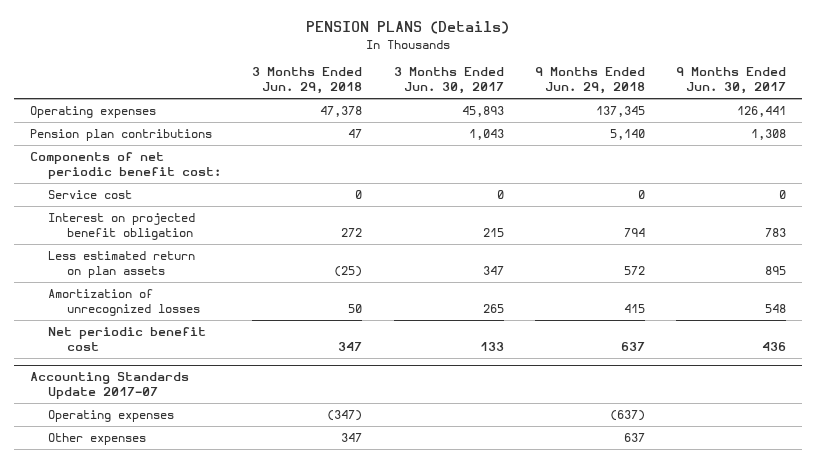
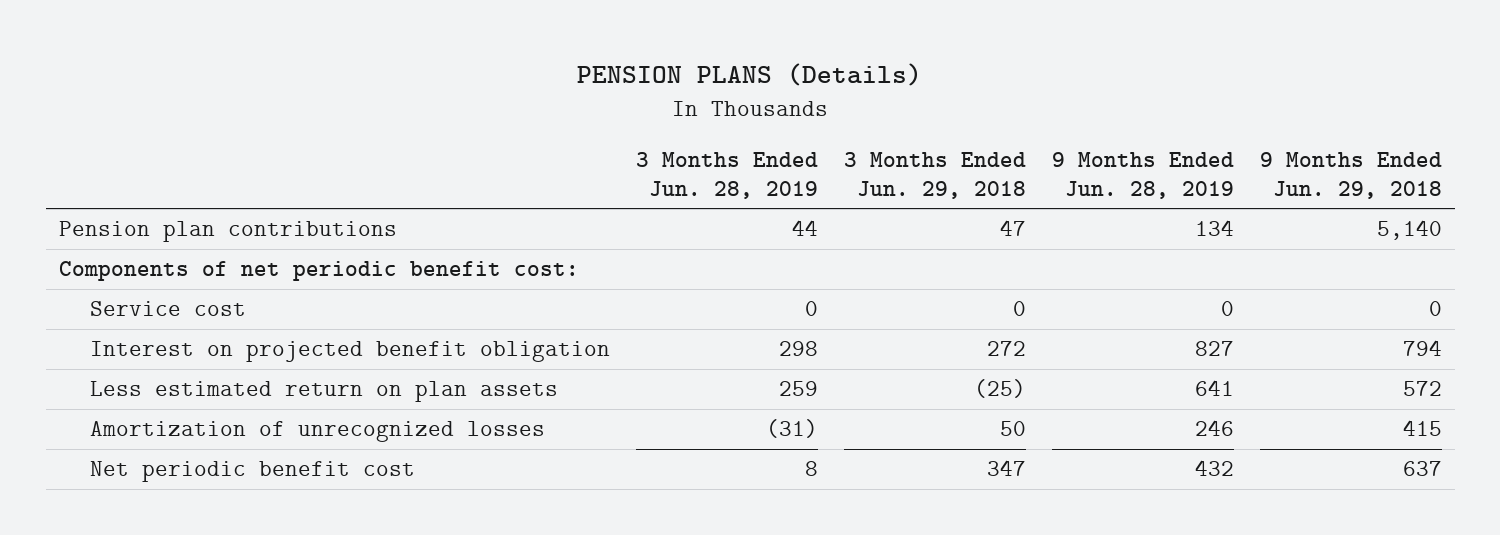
- | 3 Months Ended Jun. 29, 2018 | 3 Months Ended Jun. 30, 2017 | 9 Months Ended Jun. 29, 2018 | 9 Months Ended Jun. 30, 2017
+ | 3 Months Ended Jun. 28, 2019 | 3 Months Ended Jun. 29, 2018 | 9 Months Ended Jun. 28, 2019 | 9 Months Ended Jun. 29, 2018
- Operating expenses | 47,378 | 45,893 | 137,345 | 126,441
- Accounting Standards Update 2017-07
- Operating expenses | (347) | | (637) |
- Other expenses | 347 | | 637 |

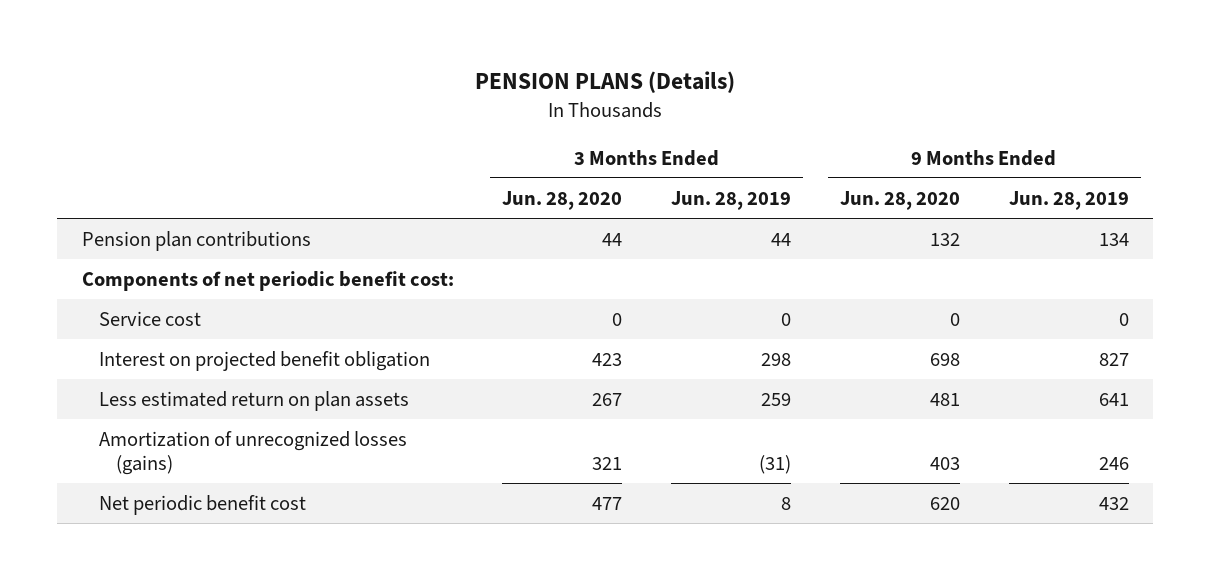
- | 3 Months Ended Jun. 28, 2019 | 3 Months Ended Jun. 29, 2018 | 9 Months Ended Jun. 28, 2019 | 9 Months Ended Jun. 29, 2018
+ | 3 Months Ended Jun. 28, 2020 | 3 Months Ended Jun. 28, 2019 | 9 Months Ended Jun. 28, 2020 | 9 Months Ended Jun. 28, 2019
- Amortization of unrecognized losses | (31) | 50 | 246 | 415
+ Amortization of unrecognized losses (gains) | 321 | (31) | 403 | 246

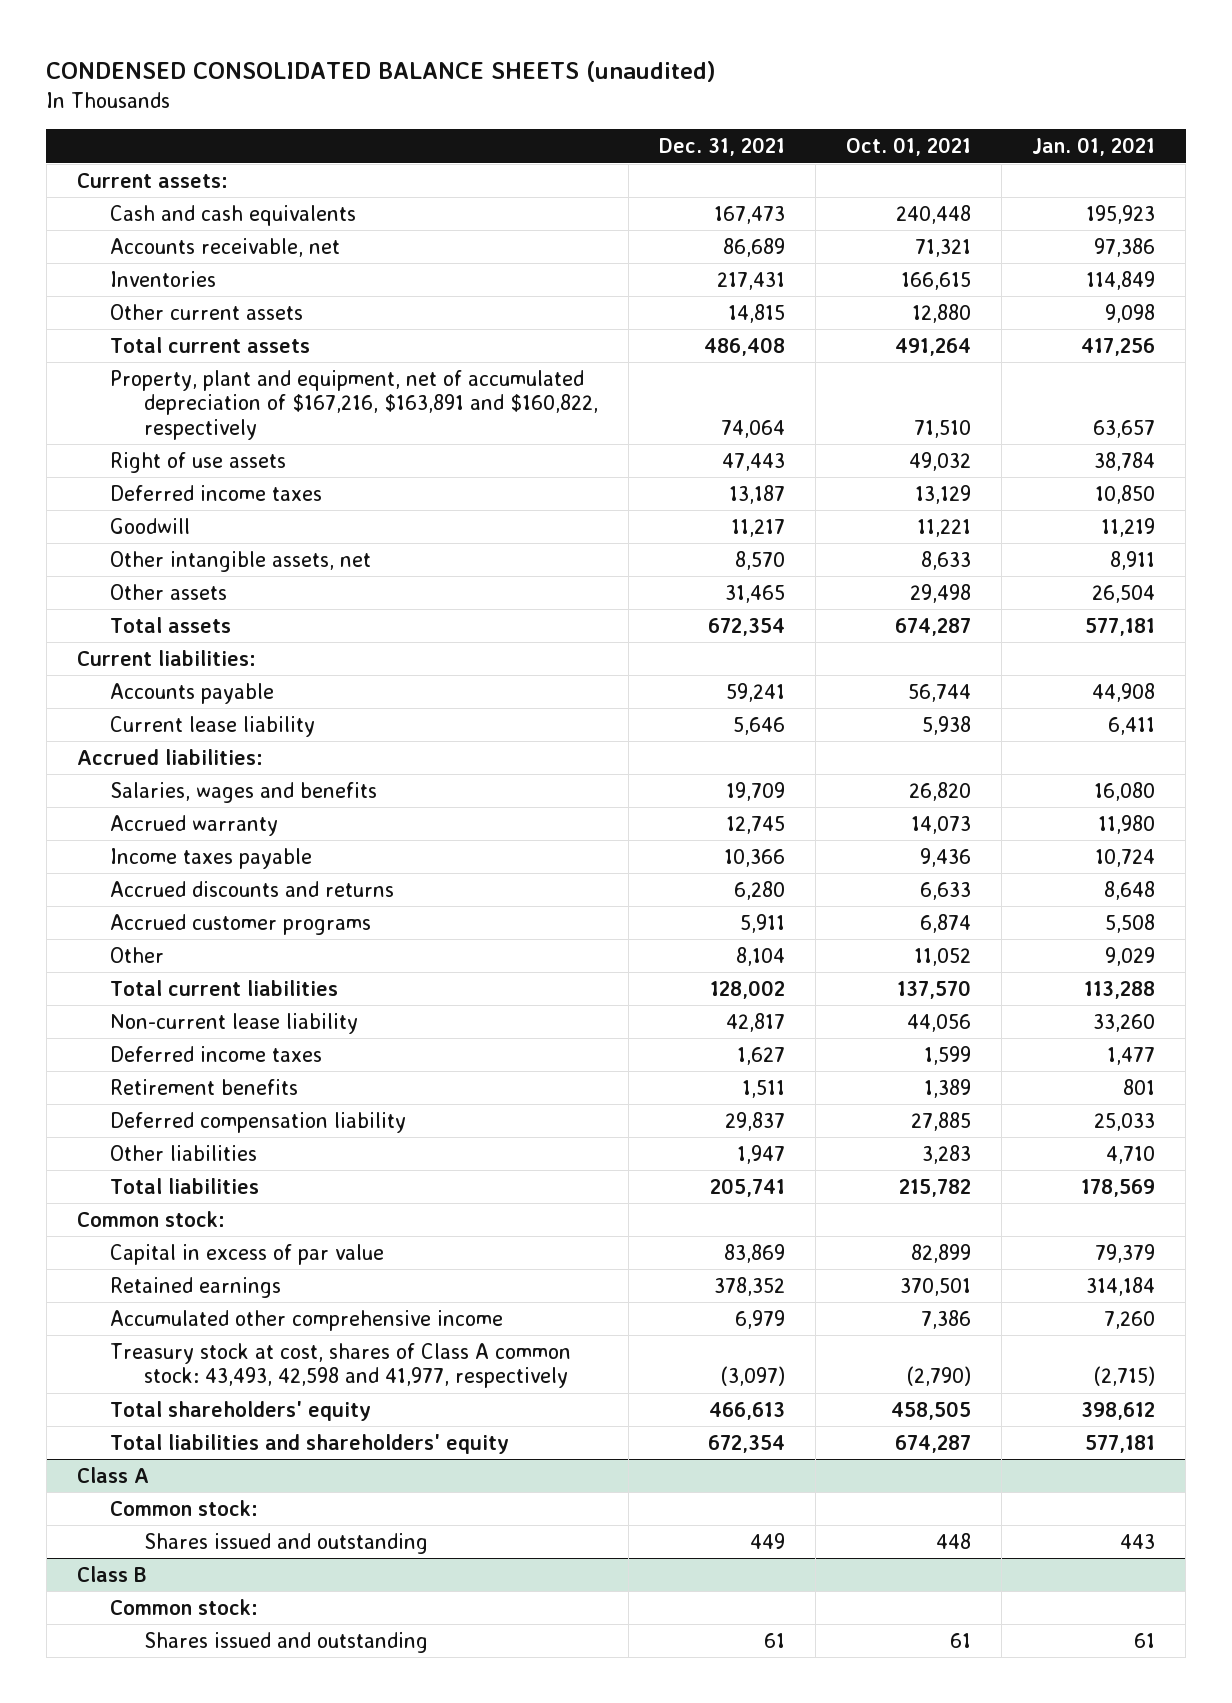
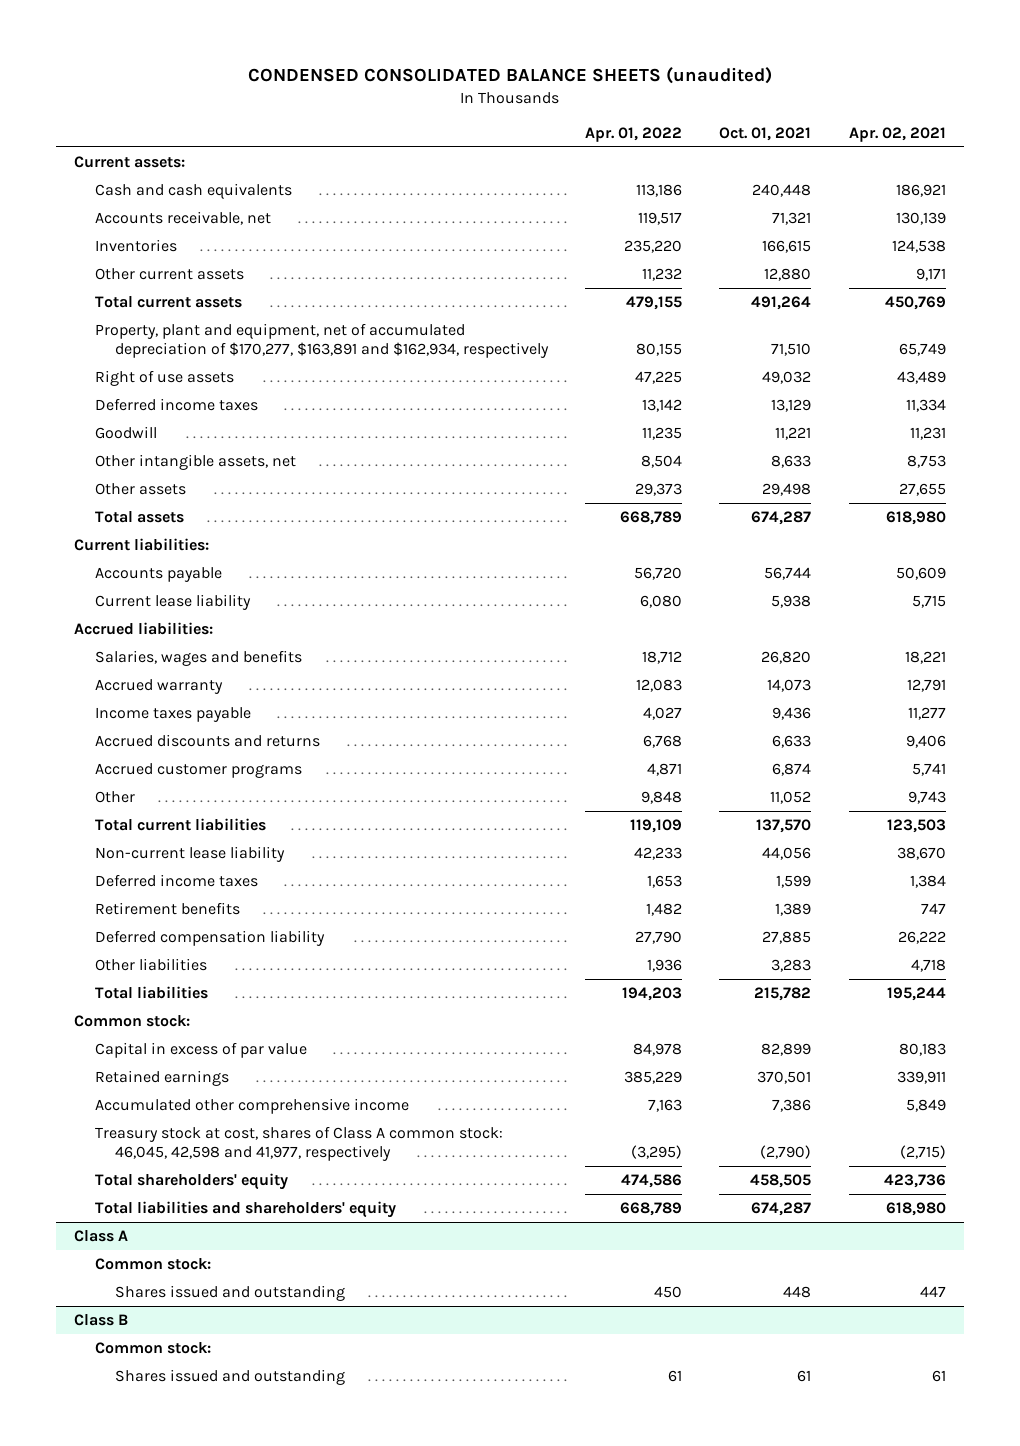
- | Dec. 31, 2021 | Oct. 01, 2021 | Jan. 01, 2021
+ | Apr. 01, 2022 | Oct. 01, 2021 | Apr. 02, 2021
- Property, plant and equipment, net of accumulated depreciation of $167,216, $163,891 and $160,822, respectively | 74,064 | 71,510 | 63,657
+ Property, plant and equipment, net of accumulated depreciation of $170,277, $163,891 and $162,934, respectively | 80,155 | 71,510 | 65,749
- Treasury stock at cost, shares of Class A common stock: 43,493, 42,598 and 41,977, respectively | (3,097) | (2,790) | (2,715)
+ Treasury stock at cost, shares of Class A common stock: 46,045, 42,598 and 41,977, respectively | (3,295) | (2,790) | (2,715)

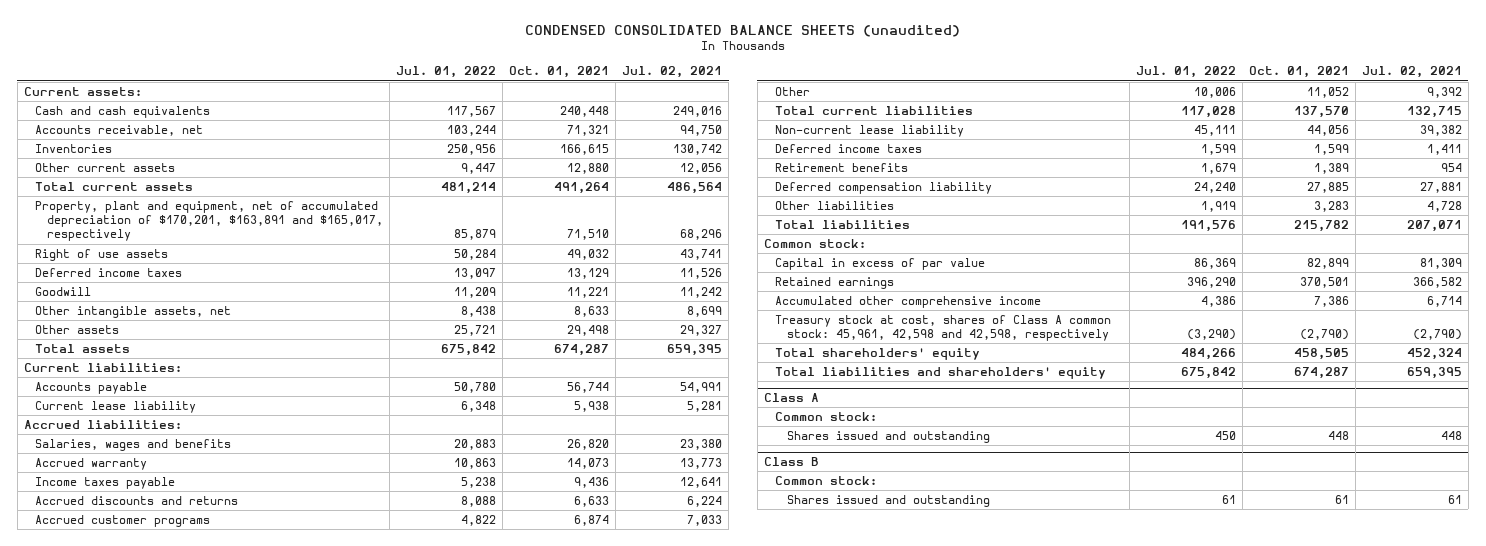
- | Apr. 01, 2022 | Oct. 01, 2021 | Apr. 02, 2021
+ | Jul. 01, 2022 | Oct. 01, 2021 | Jul. 02, 2021
- Property, plant and equipment, net of accumulated depreciation of $170,277, $163,891 and $162,934, respectively | 80,155 | 71,510 | 65,749
+ Property, plant and equipment, net of accumulated depreciation of $170,201, $163,891 and $165,017, respectively | 85,879 | 71,510 | 68,296
- Treasury stock at cost, shares of Class A common stock: 46,045, 42,598 and 41,977, respectively | (3,295) | (2,790) | (2,715)
+ Treasury stock at cost, shares of Class A common stock: 45,961, 42,598 and 42,598, respectively | (3,290) | (2,790) | (2,790)

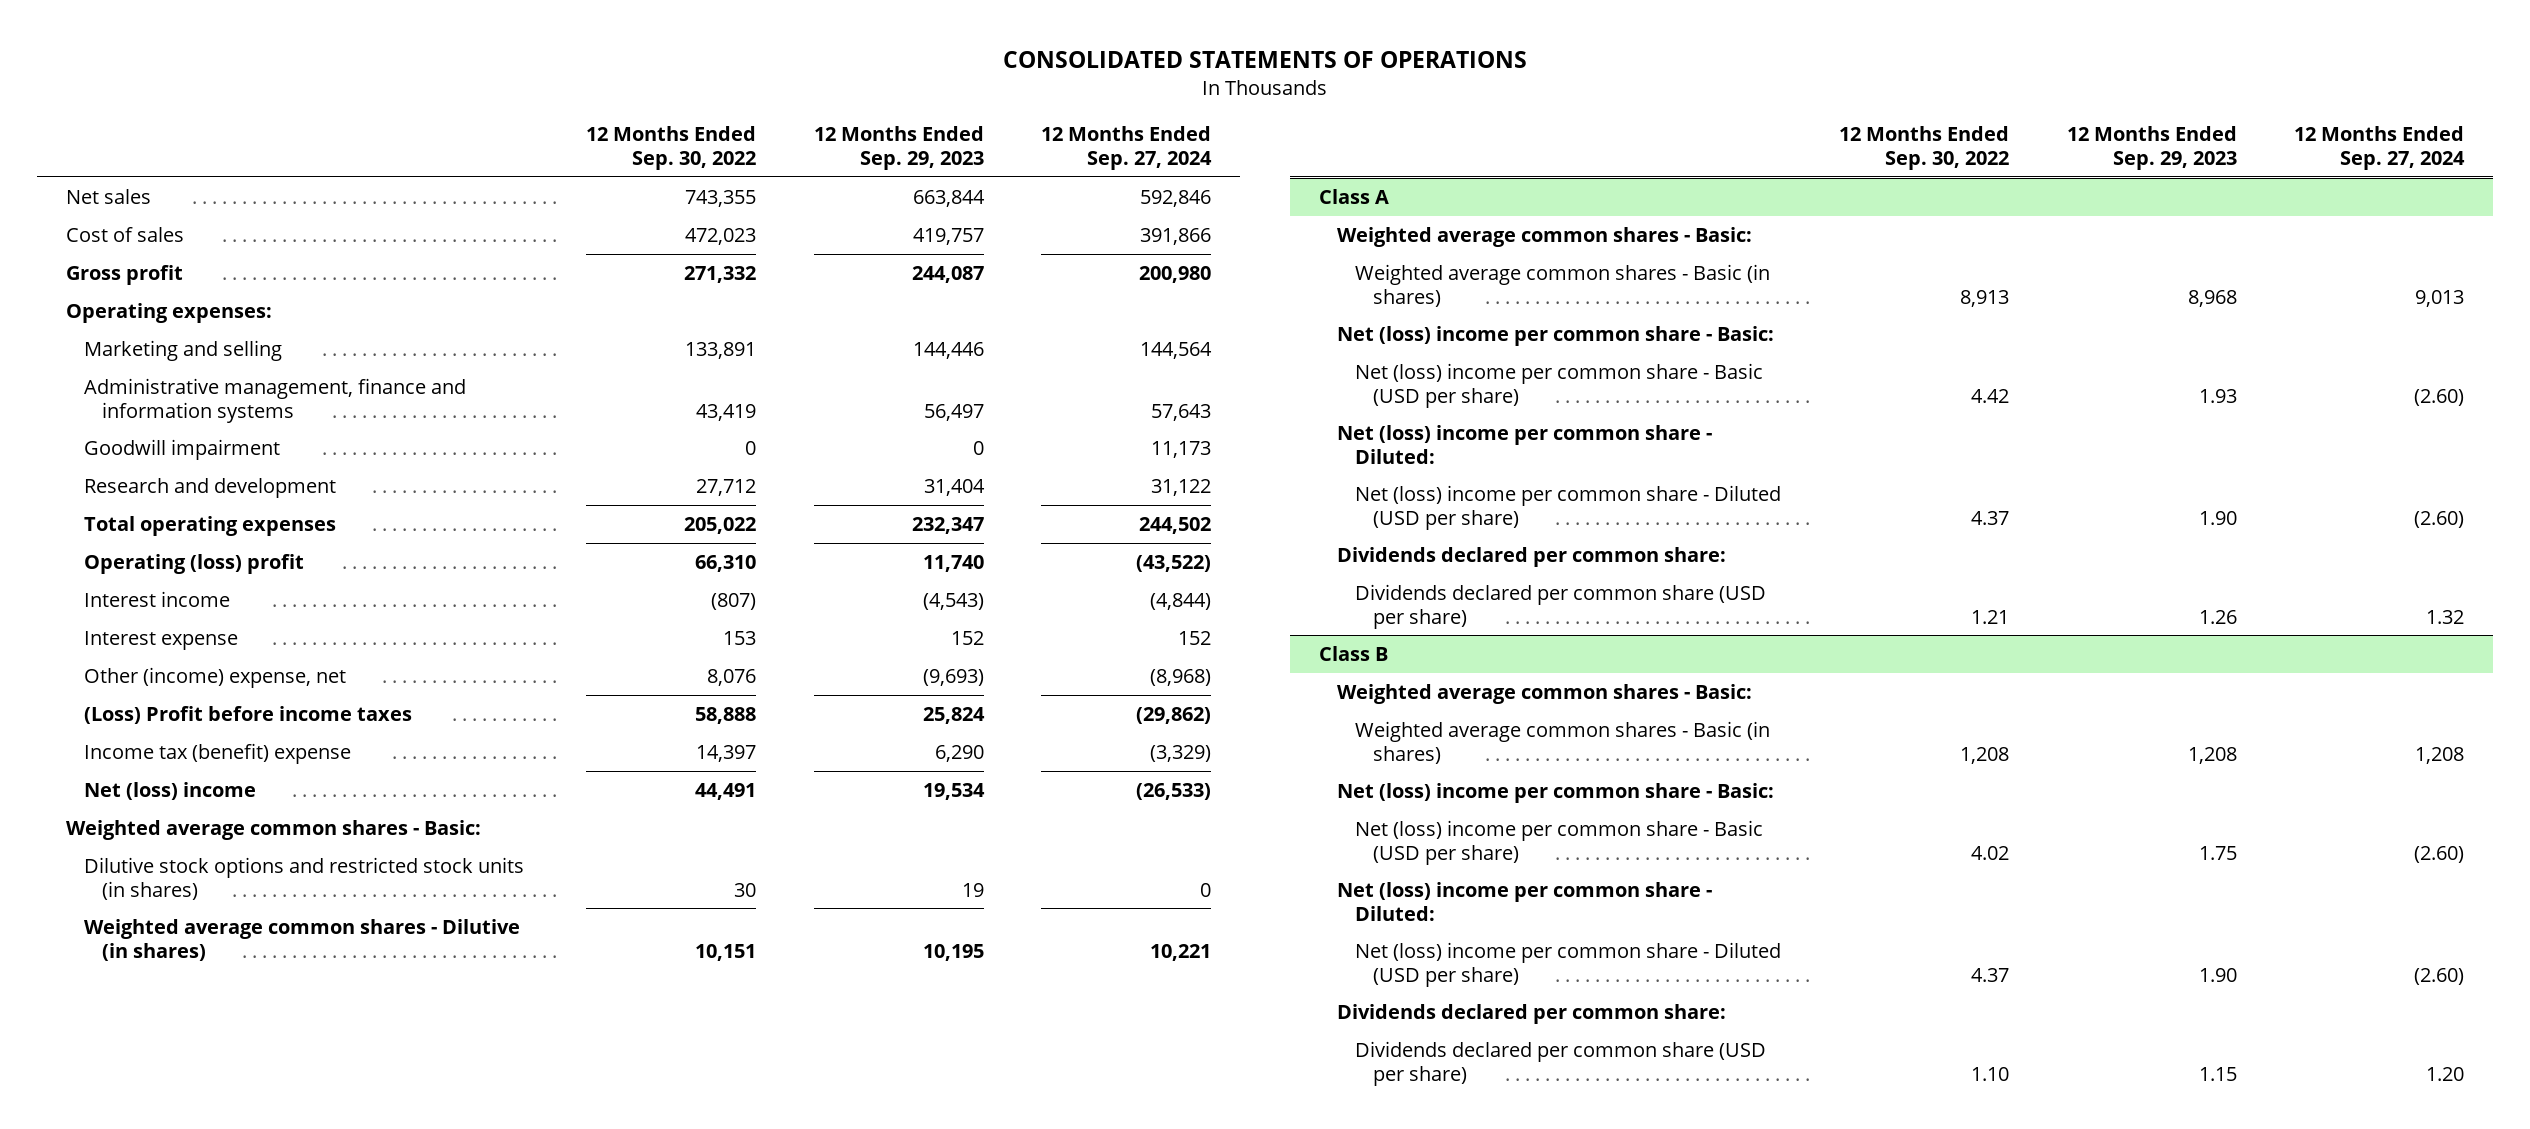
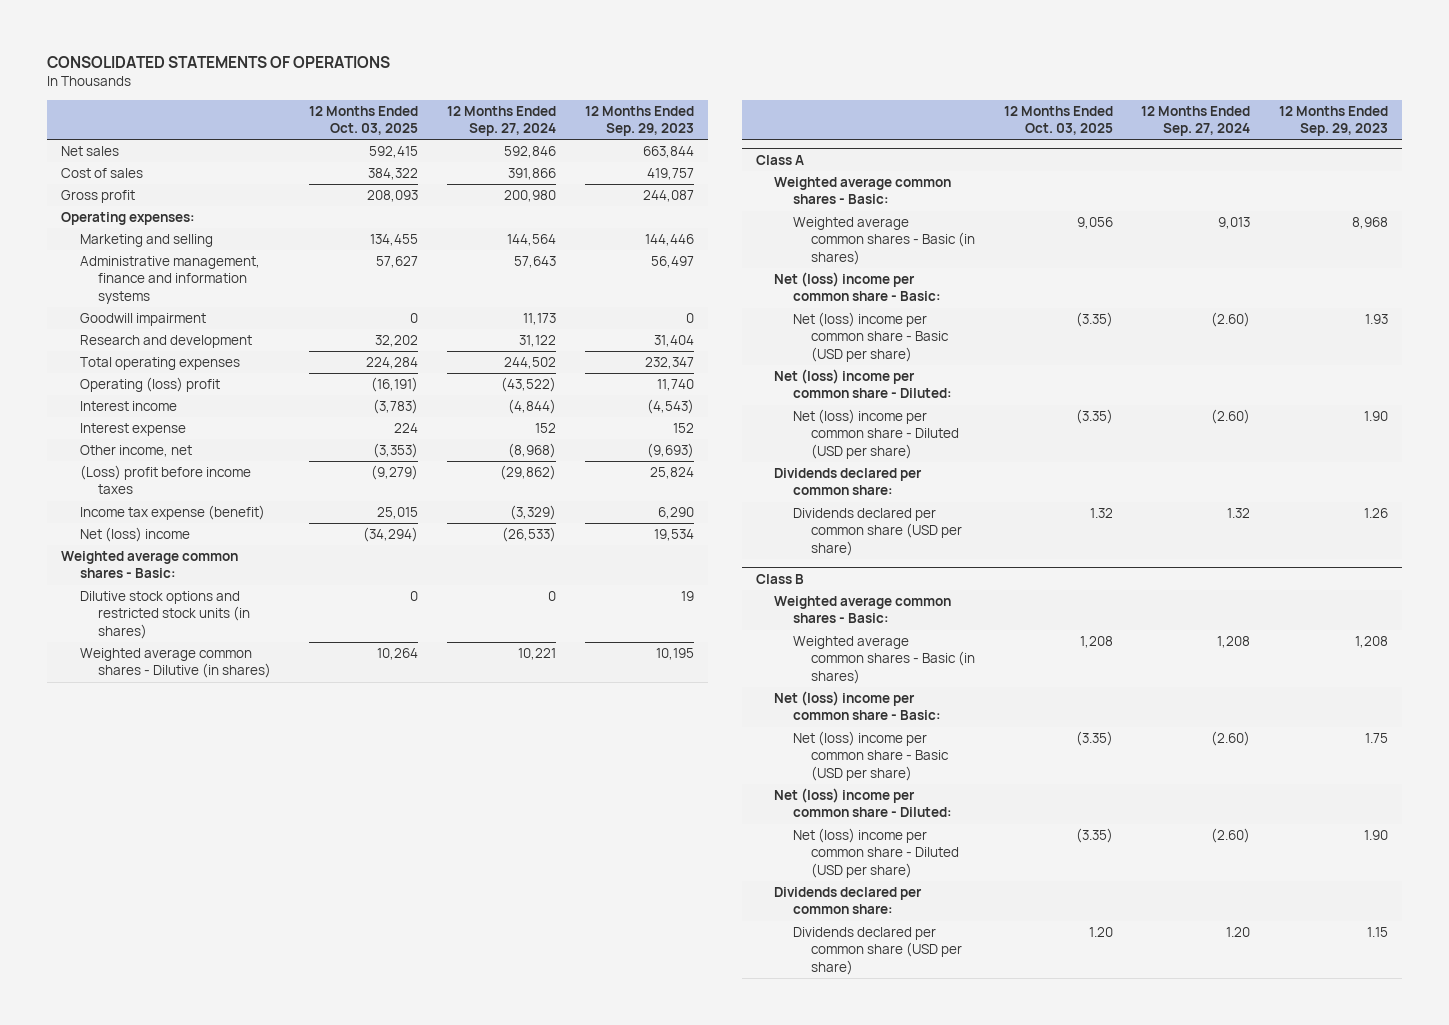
- | 12 Months Ended Sep. 30, 2022 | 12 Months Ended Sep. 29, 2023 | 12 Months Ended Sep. 27, 2024
+ | 12 Months Ended Oct. 03, 2025 | 12 Months Ended Sep. 27, 2024 | 12 Months Ended Sep. 29, 2023
- Other (income) expense, net | 8,076 | (9,693) | (8,968)
- (Loss) Profit before income taxes | 58,888 | 25,824 | (29,862)
- Income tax (benefit) expense | 14,397 | 6,290 | (3,329)
+ Other income, net | (3,353) | (8,968) | (9,693)
+ (Loss) profit before income taxes | (9,279) | (29,862) | 25,824
+ Income tax expense (benefit) | 25,015 | (3,329) | 6,290

